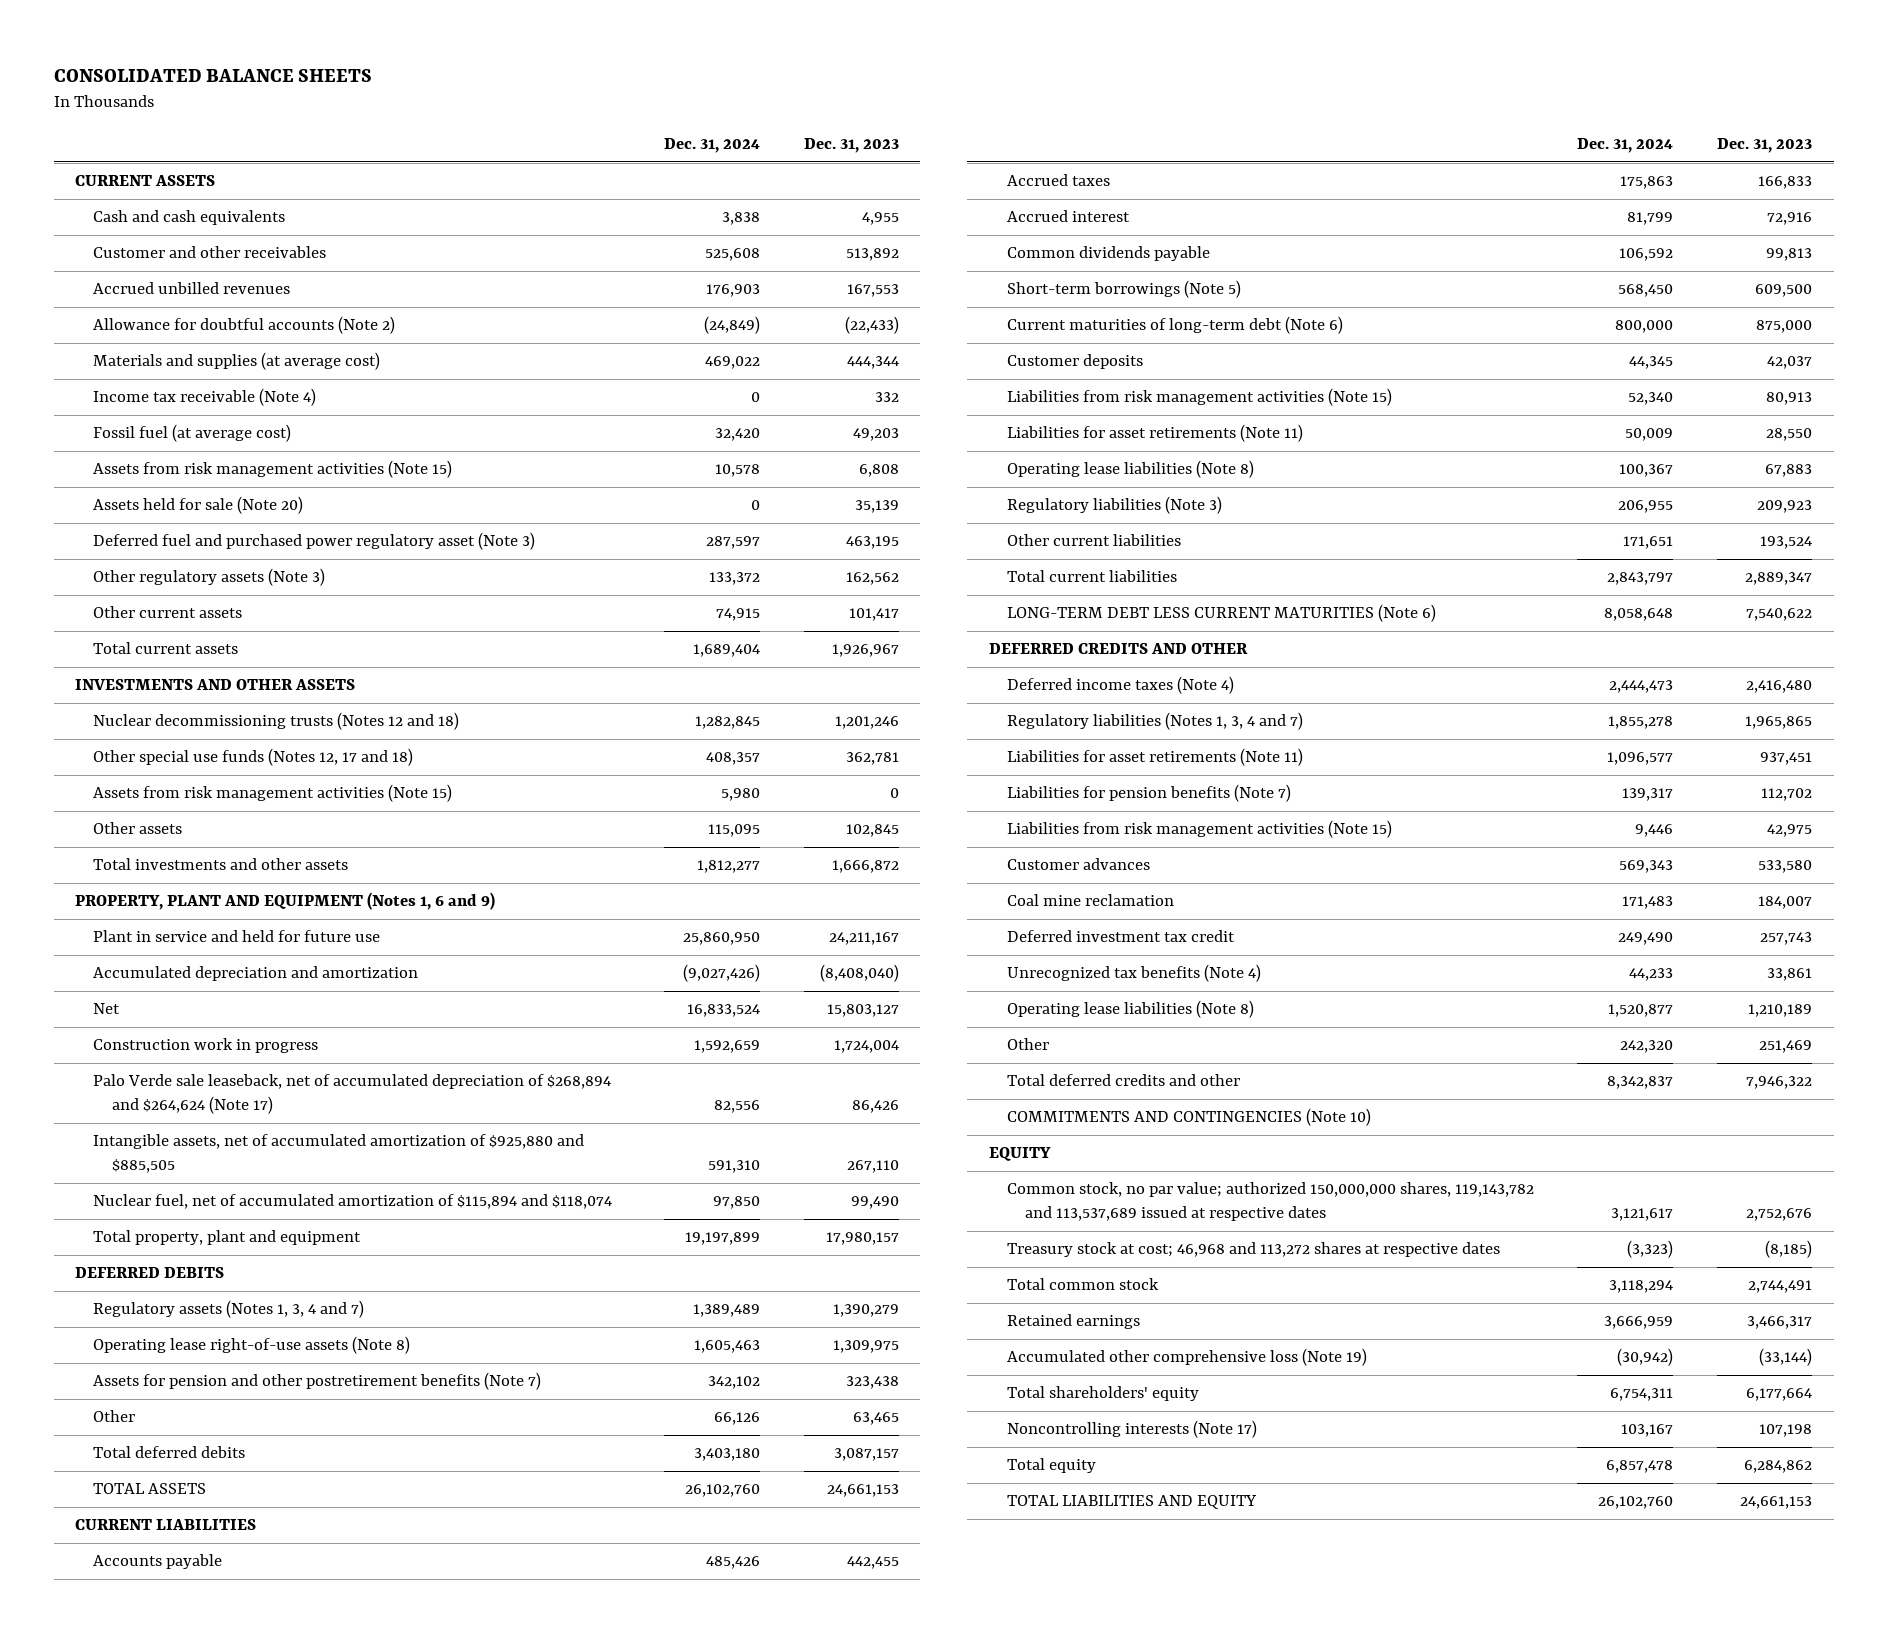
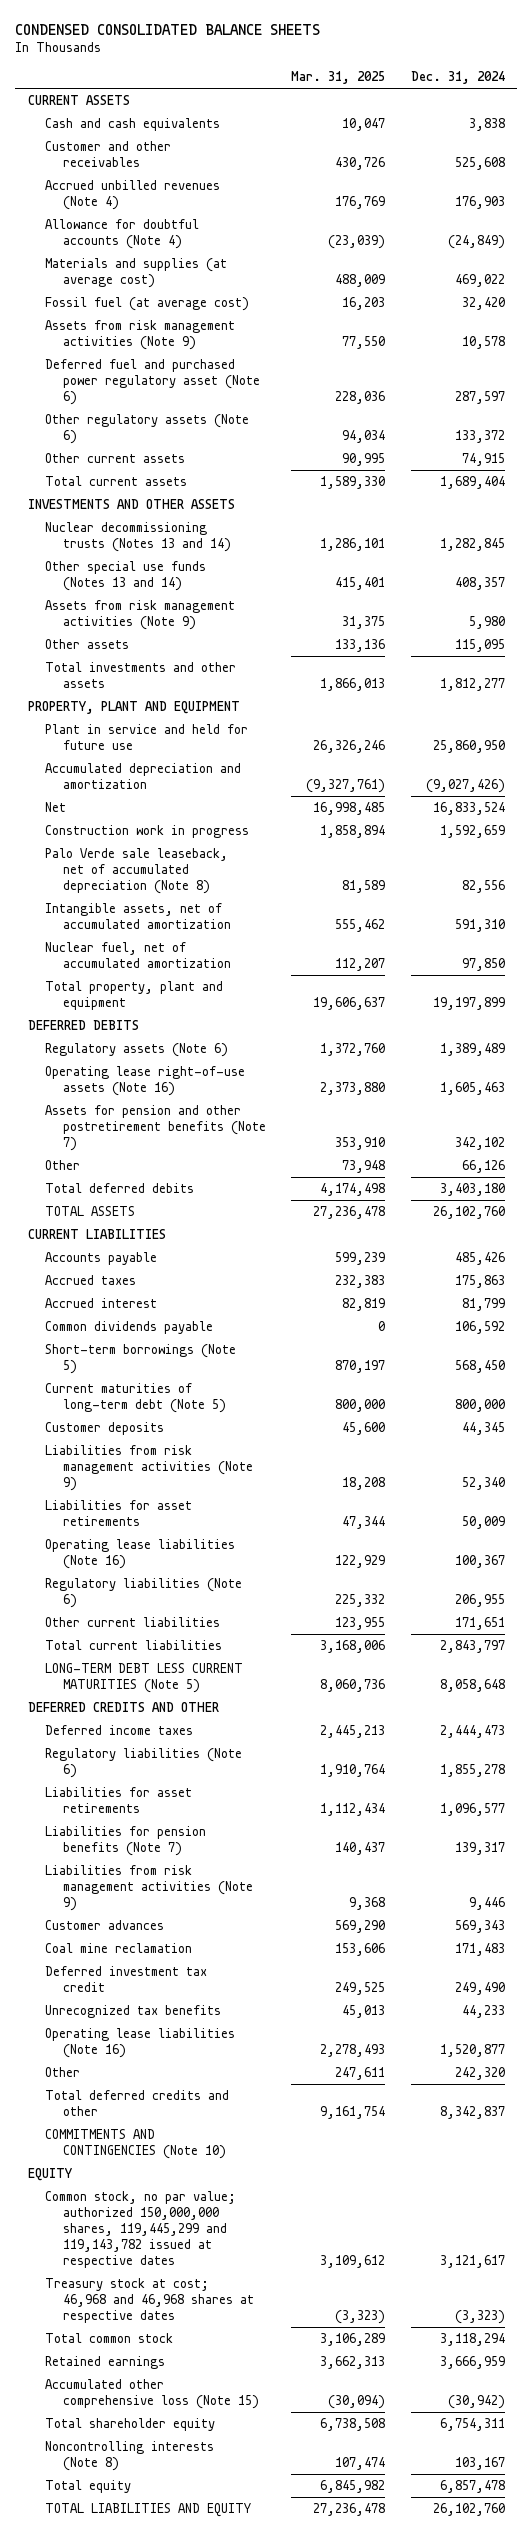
- CONSOLIDATED BALANCE SHEETS
+ CONDENSED CONSOLIDATED BALANCE SHEETS
- | Dec. 31, 2024 | Dec. 31, 2023
+ | Mar. 31, 2025 | Dec. 31, 2024
- Accrued unbilled revenues | 176,903 | 167,553
- Allowance for doubtful accounts (Note 2) | (24,849) | (22,433)
+ Accrued unbilled revenues (Note 4) | 176,769 | 176,903
+ Allowance for doubtful accounts (Note 4) | (23,039) | (24,849)
- Income tax receivable (Note 4) | 0 | 332
- Assets from risk management activities (Note 15) | 10,578 | 6,808
- Assets held for sale (Note 20) | 0 | 35,139
- Deferred fuel and purchased power regulatory asset (Note 3) | 287,597 | 463,195
- Other regulatory assets (Note 3) | 133,372 | 162,562
+ Assets from risk management activities (Note 9) | 77,550 | 10,578
+ Deferred fuel and purchased power regulatory asset (Note 6) | 228,036 | 287,597
+ Other regulatory assets (Note 6) | 94,034 | 133,372
- Nuclear decommissioning trusts (Notes 12 and 18) | 1,282,845 | 1,201,246
- Other special use funds (Notes 12, 17 and 18) | 408,357 | 362,781
- Assets from risk management activities (Note 15) | 5,980 | 0
+ Nuclear decommissioning trusts (Notes 13 and 14) | 1,286,101 | 1,282,845
+ Other special use funds (Notes 13 and 14) | 415,401 | 408,357
+ Assets from risk management activities (Note 9) | 31,375 | 5,980
- PROPERTY, PLANT AND EQUIPMENT (Notes 1, 6 and 9)
+ PROPERTY, PLANT AND EQUIPMENT
- Palo Verde sale leaseback, net of accumulated depreciation of $268,894 and $264,624 (Note 17) | 82,556 | 86,426
- Intangible assets, net of accumulated amortization of $925,880 and $885,505 | 591,310 | 267,110
- Nuclear fuel, net of accumulated amortization of $115,894 and $118,074 | 97,850 | 99,490
+ Palo Verde sale leaseback, net of accumulated depreciation (Note 8) | 81,589 | 82,556
+ Intangible assets, net of accumulated amortization | 555,462 | 591,310
+ Nuclear fuel, net of accumulated amortization | 112,207 | 97,850
- Regulatory assets (Notes 1, 3, 4 and 7) | 1,389,489 | 1,390,279
- Operating lease right-of-use assets (Note 8) | 1,605,463 | 1,309,975
+ Regulatory assets (Note 6) | 1,372,760 | 1,389,489
+ Operating lease right-of-use assets (Note 16) | 2,373,880 | 1,605,463
- Current maturities of long-term debt (Note 6) | 800,000 | 875,000
+ Current maturities of long-term debt (Note 5) | 800,000 | 800,000
- Liabilities from risk management activities (Note 15) | 52,340 | 80,913
- Liabilities for asset retirements (Note 11) | 50,009 | 28,550
- Operating lease liabilities (Note 8) | 100,367 | 67,883
- Regulatory liabilities (Note 3) | 206,955 | 209,923
+ Liabilities from risk management activities (Note 9) | 18,208 | 52,340
+ Liabilities for asset retirements | 47,344 | 50,009
+ Operating lease liabilities (Note 16) | 122,929 | 100,367
+ Regulatory liabilities (Note 6) | 225,332 | 206,955
- LONG-TERM DEBT LESS CURRENT MATURITIES (Note 6) | 8,058,648 | 7,540,622
+ LONG-TERM DEBT LESS CURRENT MATURITIES (Note 5) | 8,060,736 | 8,058,648
- Deferred income taxes (Note 4) | 2,444,473 | 2,416,480
- Regulatory liabilities (Notes 1, 3, 4 and 7) | 1,855,278 | 1,965,865
- Liabilities for asset retirements (Note 11) | 1,096,577 | 937,451
+ Deferred income taxes | 2,445,213 | 2,444,473
+ Regulatory liabilities (Note 6) | 1,910,764 | 1,855,278
+ Liabilities for asset retirements | 1,112,434 | 1,096,577
- Liabilities from risk management activities (Note 15) | 9,446 | 42,975
+ Liabilities from risk management activities (Note 9) | 9,368 | 9,446
- Unrecognized tax benefits (Note 4) | 44,233 | 33,861
- Operating lease liabilities (Note 8) | 1,520,877 | 1,210,189
+ Unrecognized tax benefits | 45,013 | 44,233
+ Operating lease liabilities (Note 16) | 2,278,493 | 1,520,877
- Common stock, no par value; authorized 150,000,000 shares, 119,143,782 and 113,537,689 issued at respective dates | 3,121,617 | 2,752,676
- Treasury stock at cost; 46,968 and 113,272 shares at respective dates | (3,323) | (8,185)
+ Common stock, no par value; authorized 150,000,000 shares, 119,445,299 and 119,143,782 issued at respective dates | 3,109,612 | 3,121,617
+ Treasury stock at cost; 46,968 and 46,968 shares at respective dates | (3,323) | (3,323)
- Accumulated other comprehensive loss (Note 19) | (30,942) | (33,144)
- Total shareholders' equity | 6,754,311 | 6,177,664
- Noncontrolling interests (Note 17) | 103,167 | 107,198
+ Accumulated other comprehensive loss (Note 15) | (30,094) | (30,942)
+ Total shareholder equity | 6,738,508 | 6,754,311
+ Noncontrolling interests (Note 8) | 107,474 | 103,167

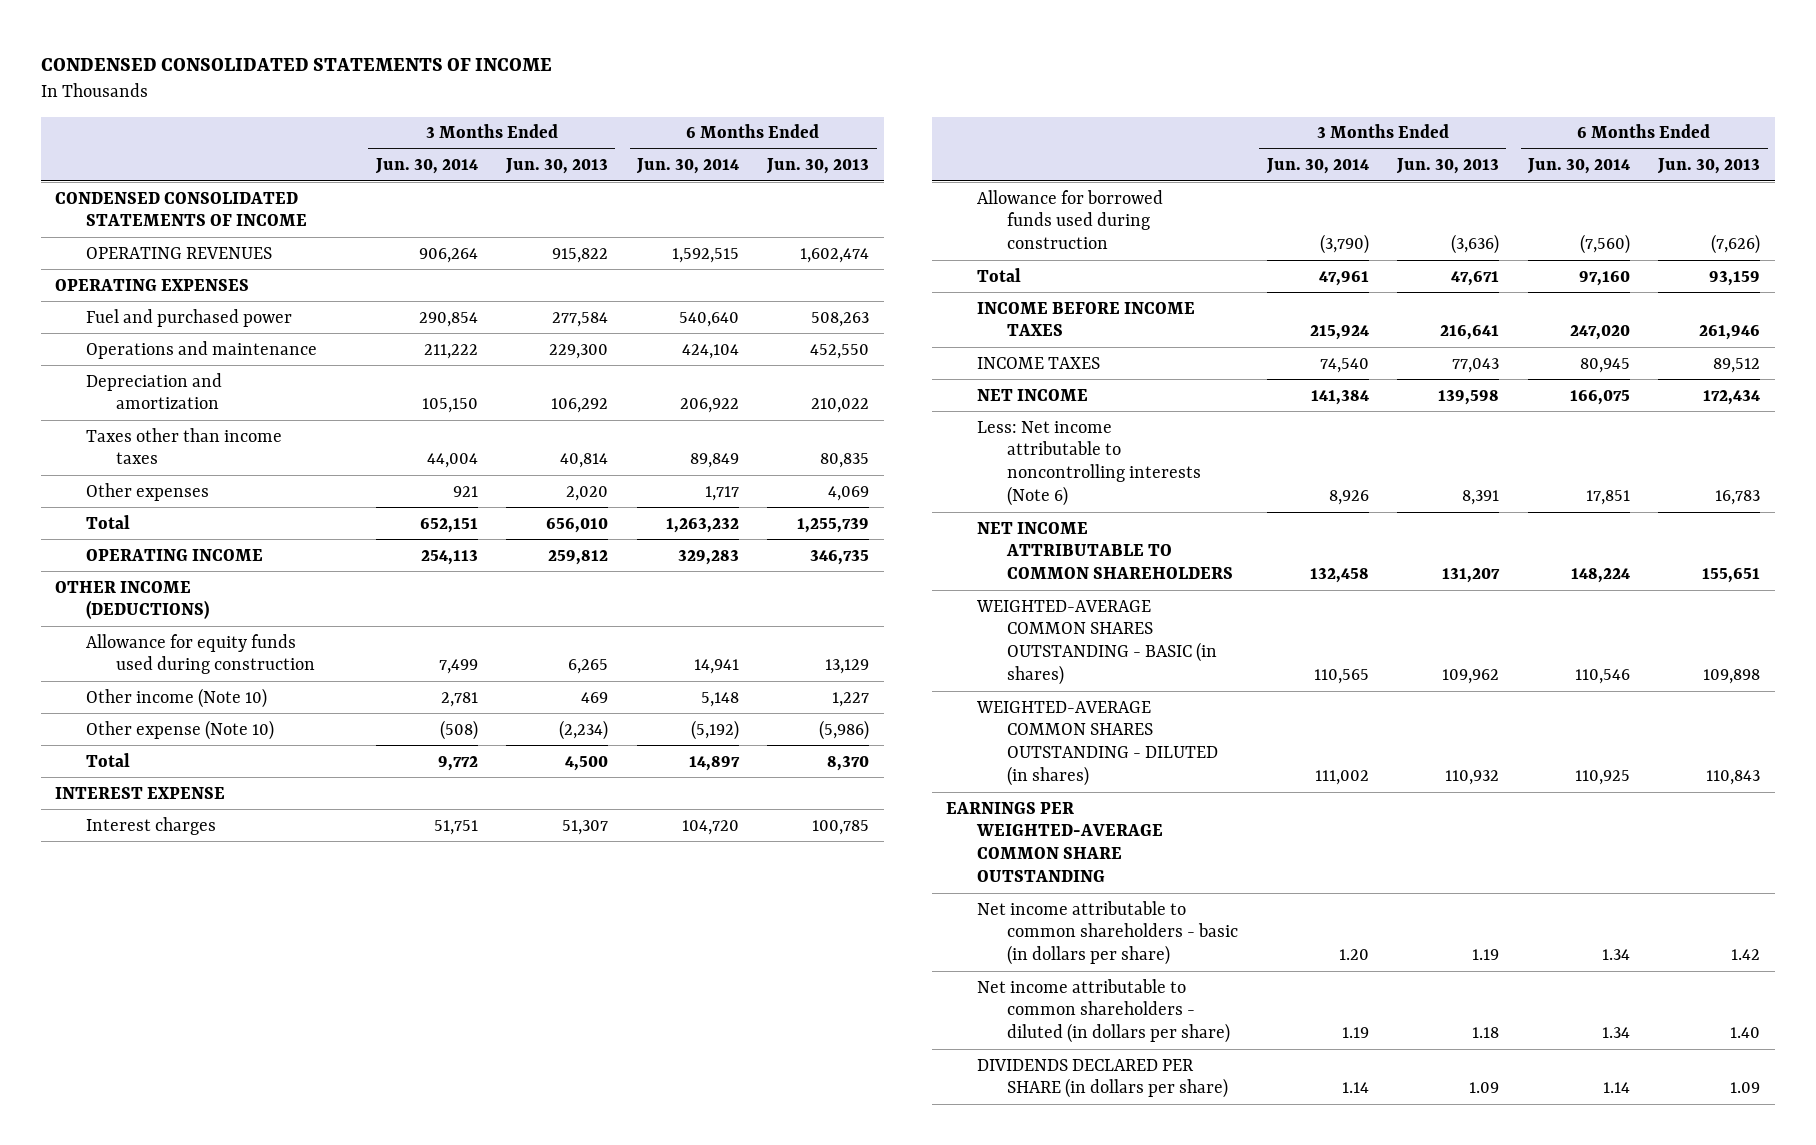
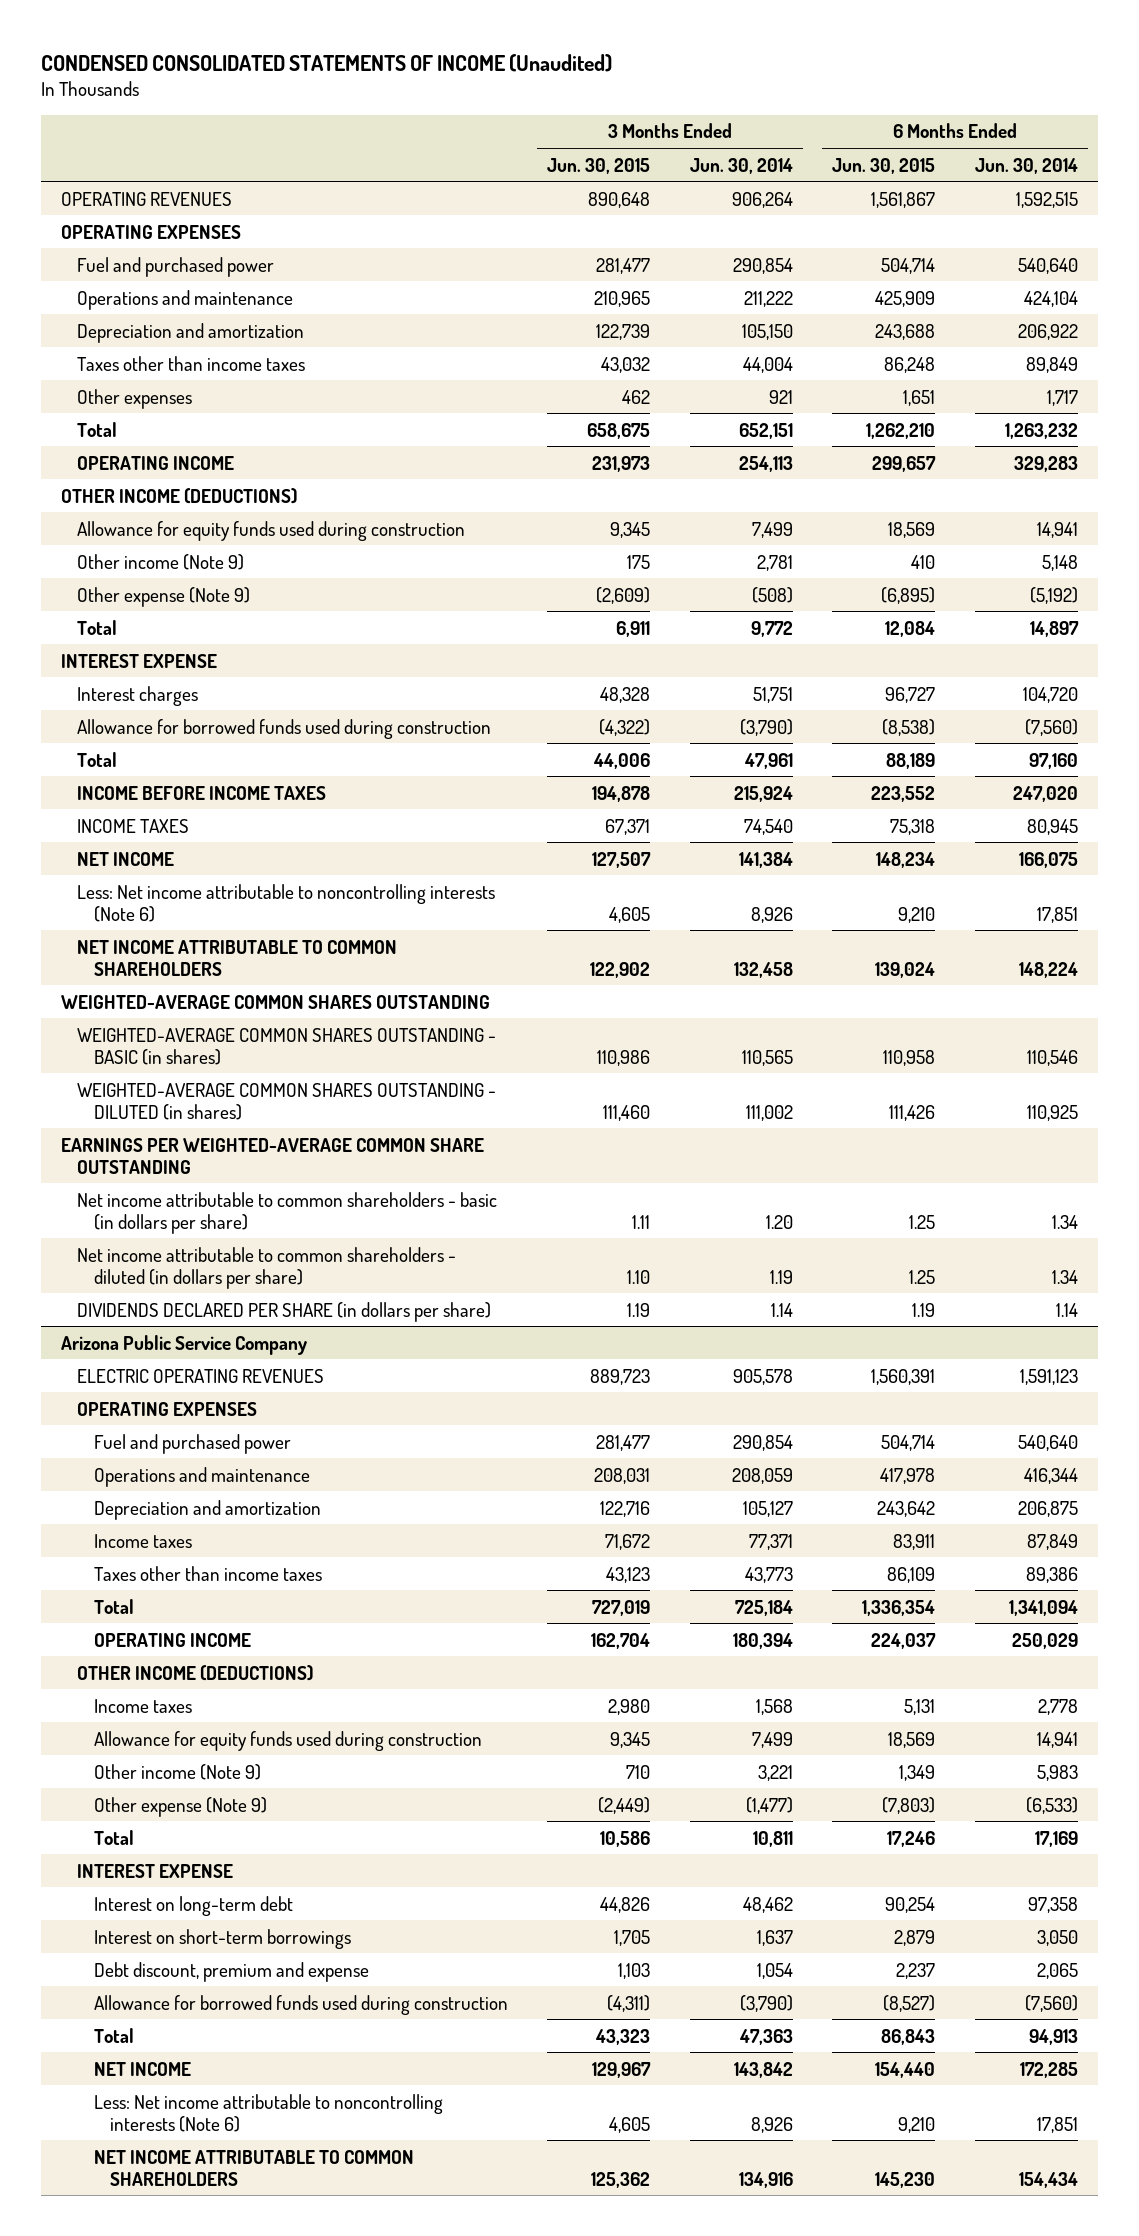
- CONDENSED CONSOLIDATED STATEMENTS OF INCOME
+ CONDENSED CONSOLIDATED STATEMENTS OF INCOME (Unaudited)
- | 3 Months Ended Jun. 30, 2014 | 3 Months Ended Jun. 30, 2013 | 6 Months Ended Jun. 30, 2014 | 6 Months Ended Jun. 30, 2013
+ | 3 Months Ended Jun. 30, 2015 | 3 Months Ended Jun. 30, 2014 | 6 Months Ended Jun. 30, 2015 | 6 Months Ended Jun. 30, 2014
- CONDENSED CONSOLIDATED STATEMENTS OF INCOME
- Other income (Note 10) | 2,781 | 469 | 5,148 | 1,227
- Other expense (Note 10) | (508) | (2,234) | (5,192) | (5,986)
+ Other income (Note 9) | 175 | 2,781 | 410 | 5,148
+ Other expense (Note 9) | (2,609) | (508) | (6,895) | (5,192)
+ WEIGHTED-AVERAGE COMMON SHARES OUTSTANDING
+ Arizona Public Service Company
+ ELECTRIC OPERATING REVENUES | 889,723 | 905,578 | 1,560,391 | 1,591,123
+ OPERATING EXPENSES
+ Fuel and purchased power | 281,477 | 290,854 | 504,714 | 540,640
+ Operations and maintenance | 208,031 | 208,059 | 417,978 | 416,344
+ Depreciation and amortization | 122,716 | 105,127 | 243,642 | 206,875
+ Income taxes | 71,672 | 77,371 | 83,911 | 87,849
+ Taxes other than income taxes | 43,123 | 43,773 | 86,109 | 89,386
+ Total | 727,019 | 725,184 | 1,336,354 | 1,341,094
+ OPERATING INCOME | 162,704 | 180,394 | 224,037 | 250,029
+ OTHER INCOME (DEDUCTIONS)
+ Income taxes | 2,980 | 1,568 | 5,131 | 2,778
+ Allowance for equity funds used during construction | 9,345 | 7,499 | 18,569 | 14,941
+ Other income (Note 9) | 710 | 3,221 | 1,349 | 5,983
+ Other expense (Note 9) | (2,449) | (1,477) | (7,803) | (6,533)
+ Total | 10,586 | 10,811 | 17,246 | 17,169
+ INTEREST EXPENSE
+ Interest on long-term debt | 44,826 | 48,462 | 90,254 | 97,358
+ Interest on short-term borrowings | 1,705 | 1,637 | 2,879 | 3,050
+ Debt discount, premium and expense | 1,103 | 1,054 | 2,237 | 2,065
+ Allowance for borrowed funds used during construction | (4,311) | (3,790) | (8,527) | (7,560)
+ Total | 43,323 | 47,363 | 86,843 | 94,913
+ NET INCOME | 129,967 | 143,842 | 154,440 | 172,285
+ Less: Net income attributable to noncontrolling interests (Note 6) | 4,605 | 8,926 | 9,210 | 17,851
+ NET INCOME ATTRIBUTABLE TO COMMON SHAREHOLDERS | 125,362 | 134,916 | 145,230 | 154,434

